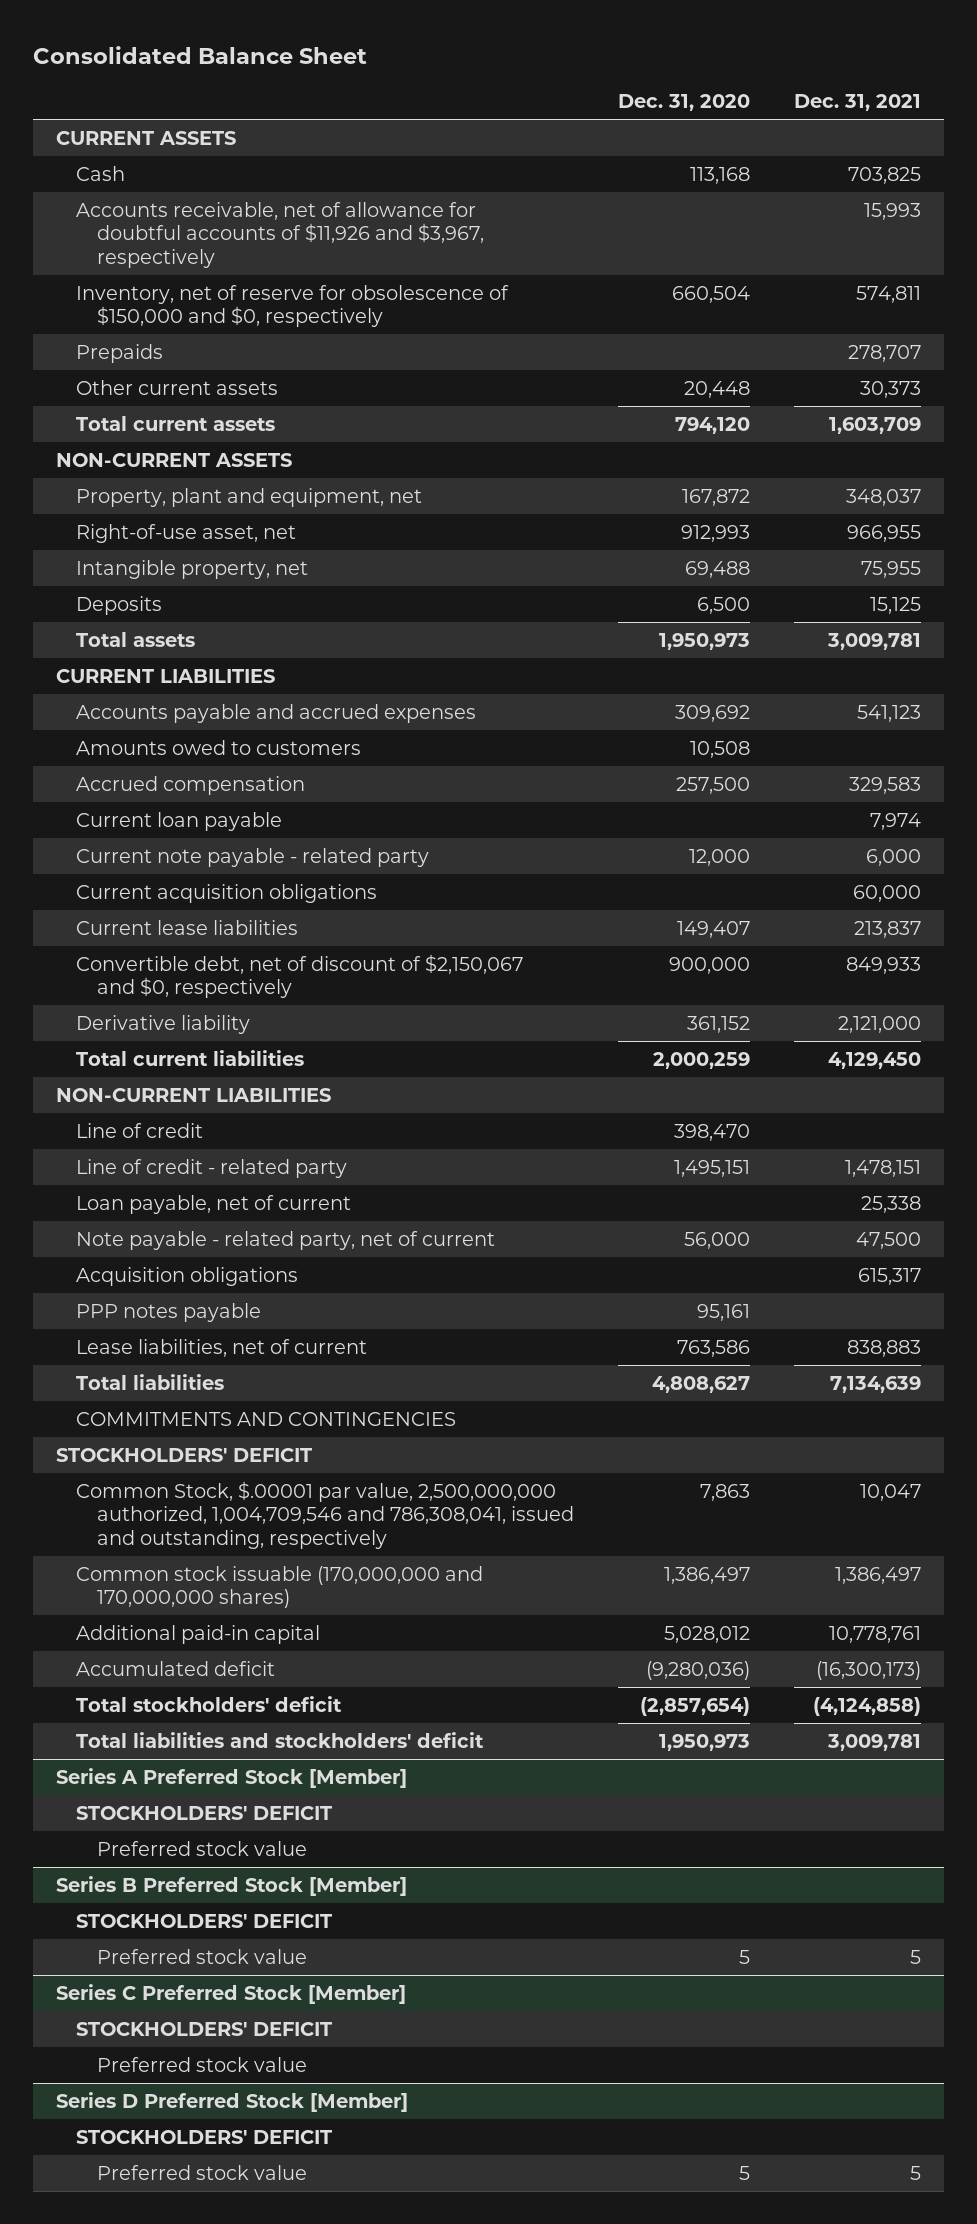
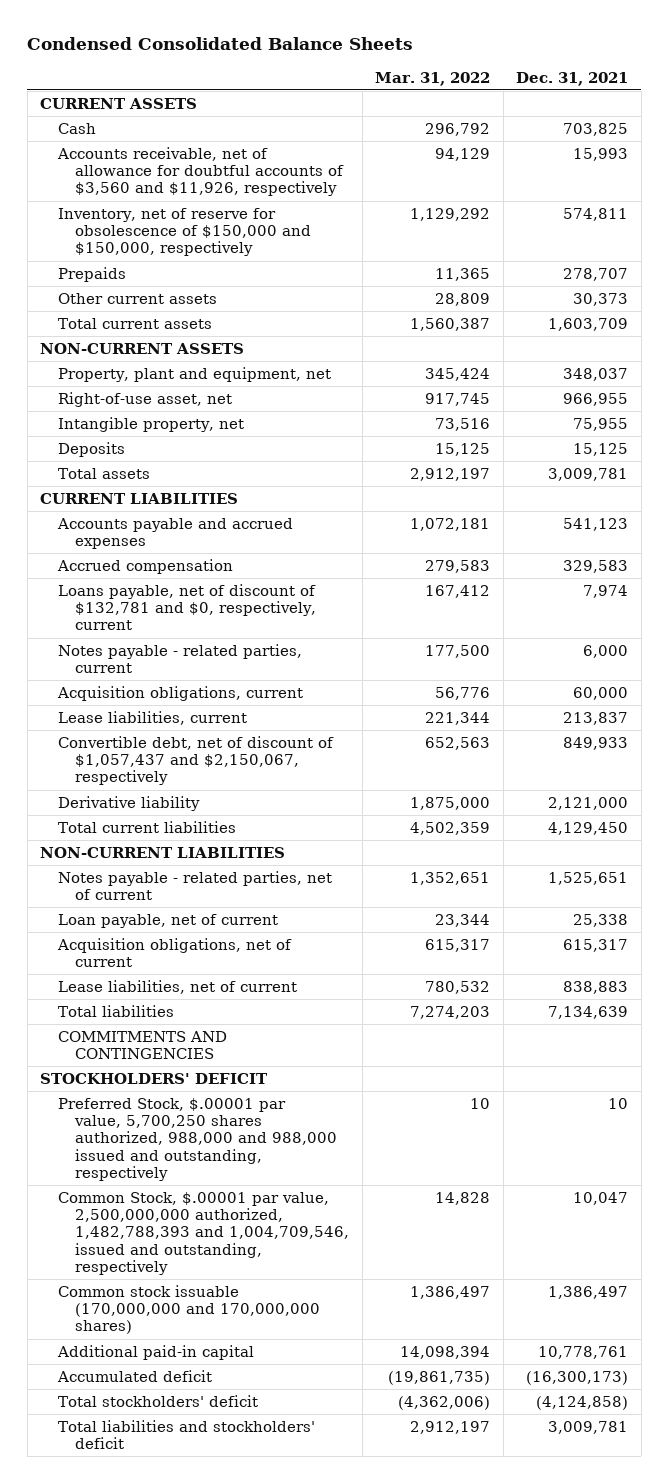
- Consolidated Balance Sheet
+ Condensed Consolidated Balance Sheets
- | Dec. 31, 2020 | Dec. 31, 2021
+ | Mar. 31, 2022 | Dec. 31, 2021
- Accounts receivable, net of allowance for doubtful accounts of $11,926 and $3,967, respectively | | 15,993
- Inventory, net of reserve for obsolescence of $150,000 and $0, respectively | 660,504 | 574,811
+ Accounts receivable, net of allowance for doubtful accounts of $3,560 and $11,926, respectively | 94,129 | 15,993
+ Inventory, net of reserve for obsolescence of $150,000 and $150,000, respectively | 1,129,292 | 574,811
- Amounts owed to customers | 10,508 |
- Current loan payable | | 7,974
- Current note payable - related party | 12,000 | 6,000
- Current acquisition obligations | | 60,000
- Current lease liabilities | 149,407 | 213,837
- Convertible debt, net of discount of $2,150,067 and $0, respectively | 900,000 | 849,933
+ Loans payable, net of discount of $132,781 and $0, respectively, current | 167,412 | 7,974
+ Notes payable - related parties, current | 177,500 | 6,000
+ Acquisition obligations, current | 56,776 | 60,000
+ Lease liabilities, current | 221,344 | 213,837
+ Convertible debt, net of discount of $1,057,437 and $2,150,067, respectively | 652,563 | 849,933
- Line of credit | 398,470 |
- Line of credit - related party | 1,495,151 | 1,478,151
+ Notes payable - related parties, net of current | 1,352,651 | 1,525,651
- Note payable - related party, net of current | 56,000 | 47,500
- Acquisition obligations | | 615,317
- PPP notes payable | 95,161 |
+ Acquisition obligations, net of current | 615,317 | 615,317
- Common Stock, $.00001 par value, 2,500,000,000 authorized, 1,004,709,546 and 786,308,041, issued and outstanding, respectively | 7,863 | 10,047
+ Preferred Stock, $.00001 par value, 5,700,250 shares authorized, 988,000 and 988,000 issued and outstanding, respectively | 10 | 10
+ Common Stock, $.00001 par value, 2,500,000,000 authorized, 1,482,788,393 and 1,004,709,546, issued and outstanding, respectively | 14,828 | 10,047
- Series A Preferred Stock [Member]
- STOCKHOLDERS' DEFICIT
- Preferred stock value
- Series B Preferred Stock [Member]
- STOCKHOLDERS' DEFICIT
- Preferred stock value | 5 | 5
- Series C Preferred Stock [Member]
- STOCKHOLDERS' DEFICIT
- Preferred stock value
- Series D Preferred Stock [Member]
- STOCKHOLDERS' DEFICIT
- Preferred stock value | 5 | 5

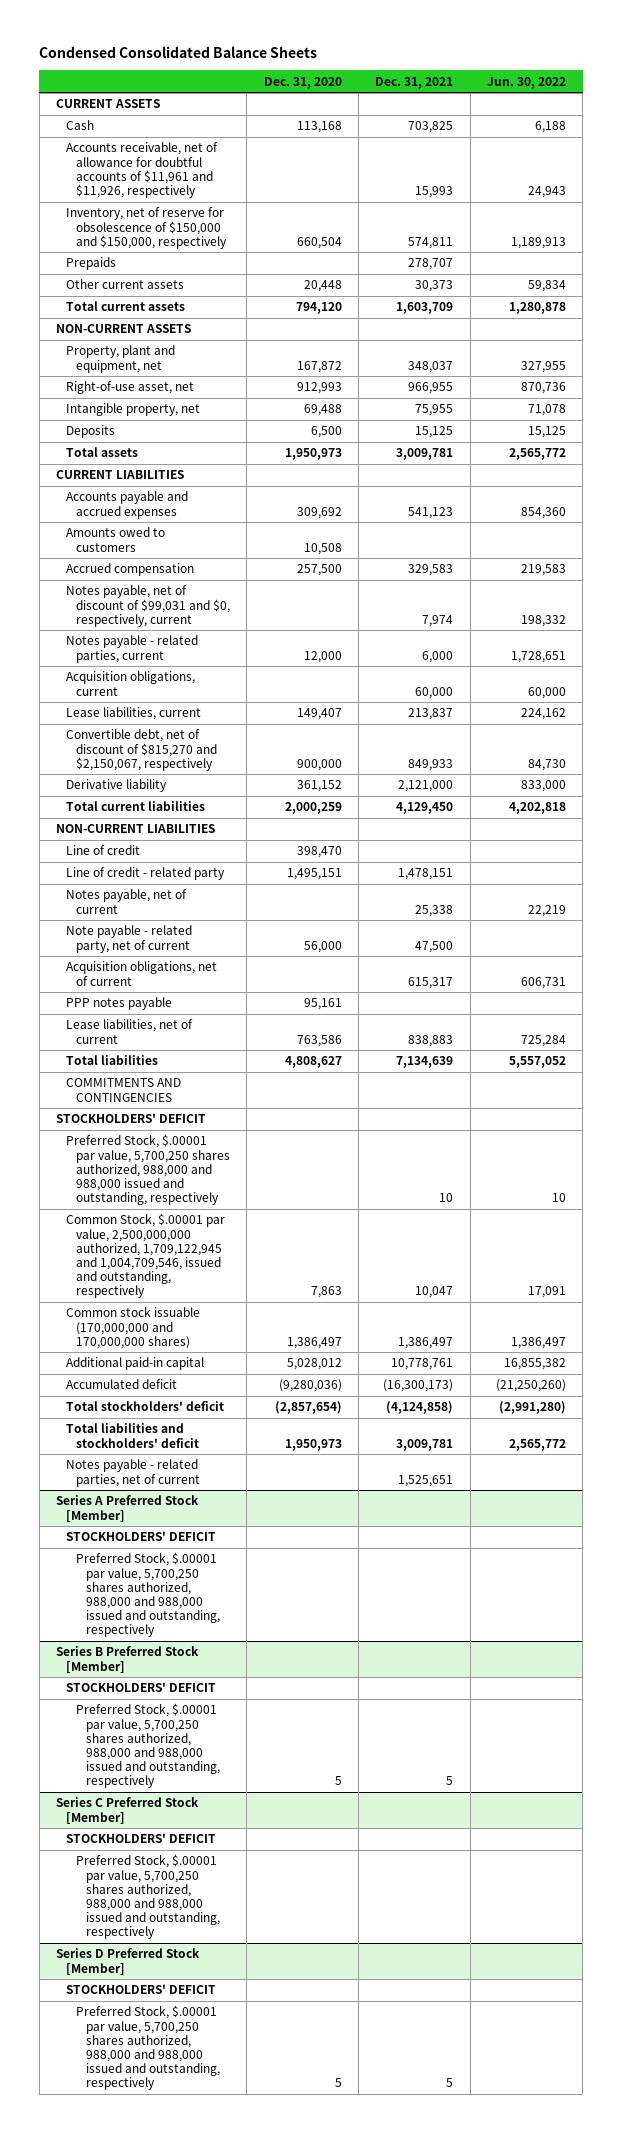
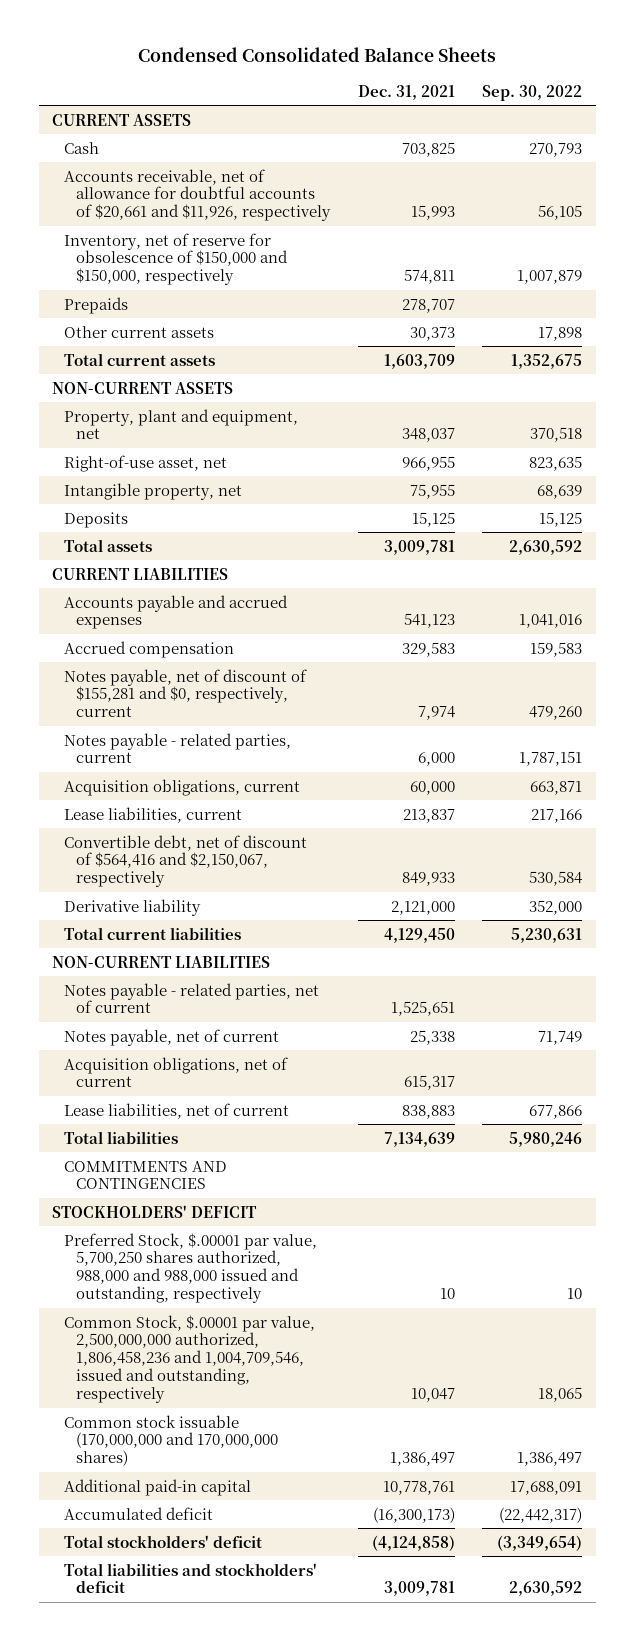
- | Dec. 31, 2020 | Dec. 31, 2021 | Jun. 30, 2022
+ | Dec. 31, 2021 | Sep. 30, 2022
- Accounts receivable, net of allowance for doubtful accounts of $11,961 and $11,926, respectively | | 15,993 | 24,943
+ Accounts receivable, net of allowance for doubtful accounts of $20,661 and $11,926, respectively | 15,993 | 56,105
- Amounts owed to customers | 10,508 | |
- Notes payable, net of discount of $99,031 and $0, respectively, current | | 7,974 | 198,332
+ Notes payable, net of discount of $155,281 and $0, respectively, current | 7,974 | 479,260
- Convertible debt, net of discount of $815,270 and $2,150,067, respectively | 900,000 | 849,933 | 84,730
+ Convertible debt, net of discount of $564,416 and $2,150,067, respectively | 849,933 | 530,584
- Line of credit | 398,470 | |
- Line of credit - related party | 1,495,151 | 1,478,151 |
moved up: Notes payable - related parties, net of current | 1,525,651 |
- Note payable - related party, net of current | 56,000 | 47,500 |
- PPP notes payable | 95,161 | |
- Common Stock, $.00001 par value, 2,500,000,000 authorized, 1,709,122,945 and 1,004,709,546, issued and outstanding, respectively | 7,863 | 10,047 | 17,091
+ Common Stock, $.00001 par value, 2,500,000,000 authorized, 1,806,458,236 and 1,004,709,546, issued and outstanding, respectively | 10,047 | 18,065
- Series A Preferred Stock [Member]
- STOCKHOLDERS' DEFICIT
- Preferred Stock, $.00001 par value, 5,700,250 shares authorized, 988,000 and 988,000 issued and outstanding, respectively
- Series B Preferred Stock [Member]
- STOCKHOLDERS' DEFICIT
- Preferred Stock, $.00001 par value, 5,700,250 shares authorized, 988,000 and 988,000 issued and outstanding, respectively | 5 | 5 |
- Series C Preferred Stock [Member]
- STOCKHOLDERS' DEFICIT
- Preferred Stock, $.00001 par value, 5,700,250 shares authorized, 988,000 and 988,000 issued and outstanding, respectively
- Series D Preferred Stock [Member]
- STOCKHOLDERS' DEFICIT
- Preferred Stock, $.00001 par value, 5,700,250 shares authorized, 988,000 and 988,000 issued and outstanding, respectively | 5 | 5 |

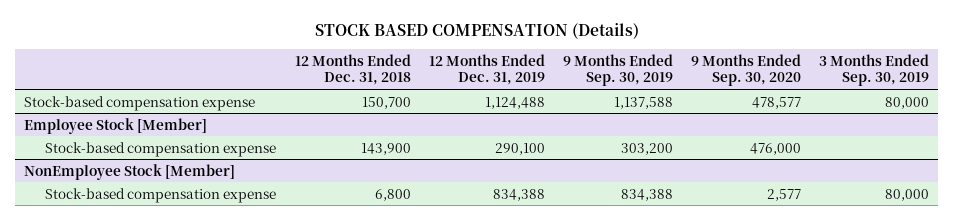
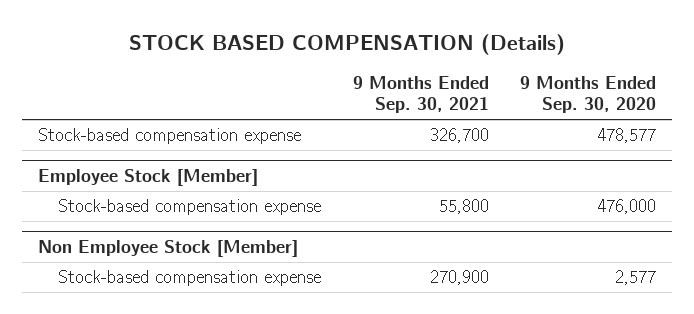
- | 12 Months Ended Dec. 31, 2018 | 12 Months Ended Dec. 31, 2019 | 9 Months Ended Sep. 30, 2019 | 9 Months Ended Sep. 30, 2020 | 3 Months Ended Sep. 30, 2019
+ | 9 Months Ended Sep. 30, 2021 | 9 Months Ended Sep. 30, 2020
- NonEmployee Stock [Member]
+ Non Employee Stock [Member]

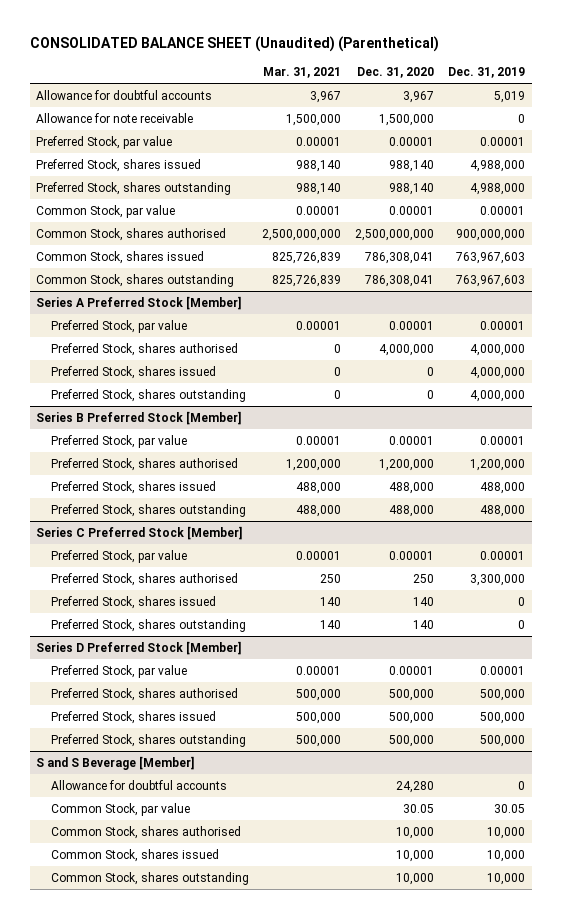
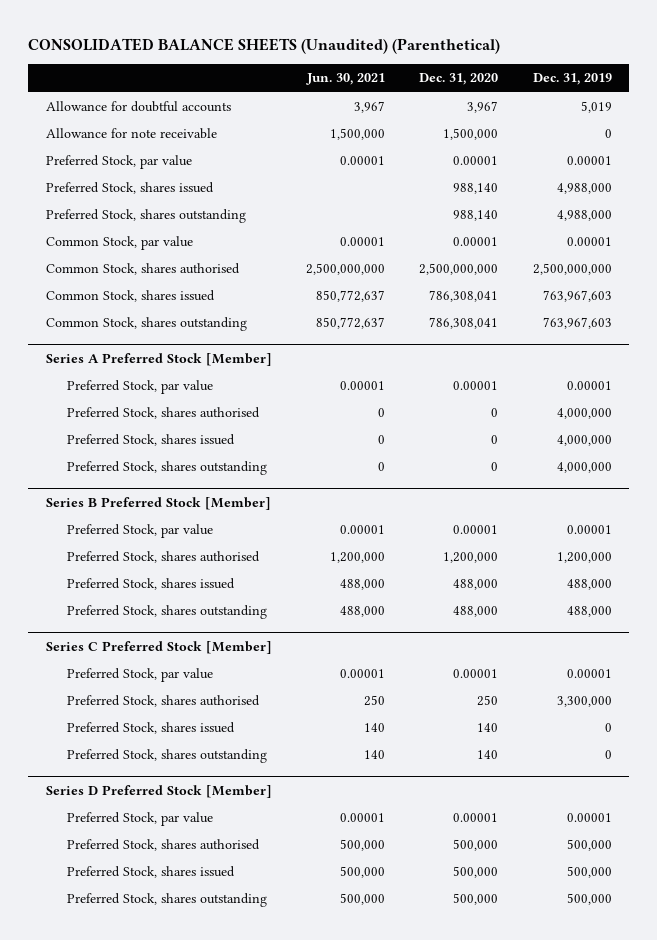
- CONSOLIDATED BALANCE SHEET (Unaudited) (Parenthetical)
+ CONSOLIDATED BALANCE SHEETS (Unaudited) (Parenthetical)
- | Mar. 31, 2021 | Dec. 31, 2020 | Dec. 31, 2019
+ | Jun. 30, 2021 | Dec. 31, 2020 | Dec. 31, 2019
- Common Stock, shares authorised | 2,500,000,000 | 2,500,000,000 | 900,000,000
+ Common Stock, shares authorised | 2,500,000,000 | 2,500,000,000 | 2,500,000,000
@ Series A Preferred Stock [Member]
- Preferred Stock, shares authorised | 0 | 4,000,000 | 4,000,000
+ Preferred Stock, shares authorised | 0 | 0 | 4,000,000
- S and S Beverage [Member]
- Allowance for doubtful accounts | | 24,280 | 0
- Common Stock, par value | | 30.05 | 30.05
- Common Stock, shares authorised | | 10,000 | 10,000
- Common Stock, shares issued | | 10,000 | 10,000
- Common Stock, shares outstanding | | 10,000 | 10,000

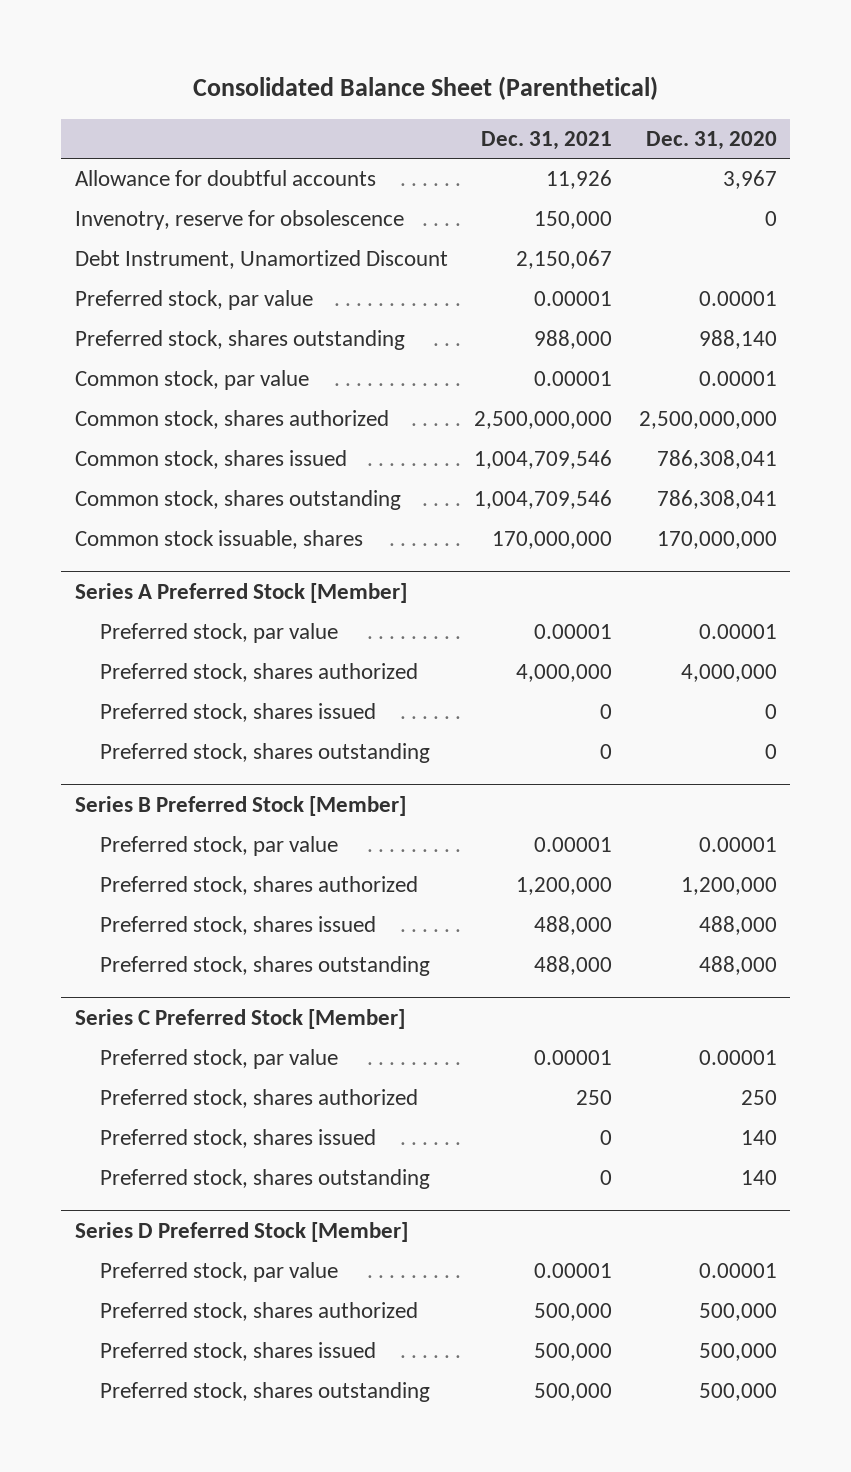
- CONSOLIDATED BALANCE SHEETS (Unaudited) (Parenthetical)
+ Consolidated Balance Sheet (Parenthetical)
- | Jun. 30, 2021 | Dec. 31, 2020 | Dec. 31, 2019
+ | Dec. 31, 2021 | Dec. 31, 2020
- Allowance for note receivable | 1,500,000 | 1,500,000 | 0
- Preferred Stock, par value | 0.00001 | 0.00001 | 0.00001
- Preferred Stock, shares issued | | 988,140 | 4,988,000
- Preferred Stock, shares outstanding | | 988,140 | 4,988,000
- Common Stock, par value | 0.00001 | 0.00001 | 0.00001
- Common Stock, shares authorised | 2,500,000,000 | 2,500,000,000 | 2,500,000,000
- Common Stock, shares issued | 850,772,637 | 786,308,041 | 763,967,603
- Common Stock, shares outstanding | 850,772,637 | 786,308,041 | 763,967,603
+ Invenotry, reserve for obsolescence | 150,000 | 0
+ Debt Instrument, Unamortized Discount | 2,150,067 |
+ Preferred stock, par value | 0.00001 | 0.00001
+ Preferred stock, shares outstanding | 988,000 | 988,140
+ Common stock, par value | 0.00001 | 0.00001
+ Common stock, shares authorized | 2,500,000,000 | 2,500,000,000
+ Common stock, shares issued | 1,004,709,546 | 786,308,041
+ Common stock, shares outstanding | 1,004,709,546 | 786,308,041
+ Common stock issuable, shares | 170,000,000 | 170,000,000
@ Series A Preferred Stock [Member]
- Preferred Stock, par value | 0.00001 | 0.00001 | 0.00001
- Preferred Stock, shares authorised | 0 | 0 | 4,000,000
- Preferred Stock, shares issued | 0 | 0 | 4,000,000
- Preferred Stock, shares outstanding | 0 | 0 | 4,000,000
+ Preferred stock, par value | 0.00001 | 0.00001
+ Preferred stock, shares authorized | 4,000,000 | 4,000,000
+ Preferred stock, shares issued | 0 | 0
+ Preferred stock, shares outstanding | 0 | 0
@ Series B Preferred Stock [Member]
- Preferred Stock, par value | 0.00001 | 0.00001 | 0.00001
- Preferred Stock, shares authorised | 1,200,000 | 1,200,000 | 1,200,000
- Preferred Stock, shares issued | 488,000 | 488,000 | 488,000
- Preferred Stock, shares outstanding | 488,000 | 488,000 | 488,000
+ Preferred stock, par value | 0.00001 | 0.00001
+ Preferred stock, shares authorized | 1,200,000 | 1,200,000
+ Preferred stock, shares issued | 488,000 | 488,000
+ Preferred stock, shares outstanding | 488,000 | 488,000
@ Series C Preferred Stock [Member]
- Preferred Stock, par value | 0.00001 | 0.00001 | 0.00001
- Preferred Stock, shares authorised | 250 | 250 | 3,300,000
- Preferred Stock, shares issued | 140 | 140 | 0
- Preferred Stock, shares outstanding | 140 | 140 | 0
+ Preferred stock, par value | 0.00001 | 0.00001
+ Preferred stock, shares authorized | 250 | 250
+ Preferred stock, shares issued | 0 | 140
+ Preferred stock, shares outstanding | 0 | 140
@ Series D Preferred Stock [Member]
- Preferred Stock, par value | 0.00001 | 0.00001 | 0.00001
- Preferred Stock, shares authorised | 500,000 | 500,000 | 500,000
- Preferred Stock, shares issued | 500,000 | 500,000 | 500,000
- Preferred Stock, shares outstanding | 500,000 | 500,000 | 500,000
+ Preferred stock, par value | 0.00001 | 0.00001
+ Preferred stock, shares authorized | 500,000 | 500,000
+ Preferred stock, shares issued | 500,000 | 500,000
+ Preferred stock, shares outstanding | 500,000 | 500,000

